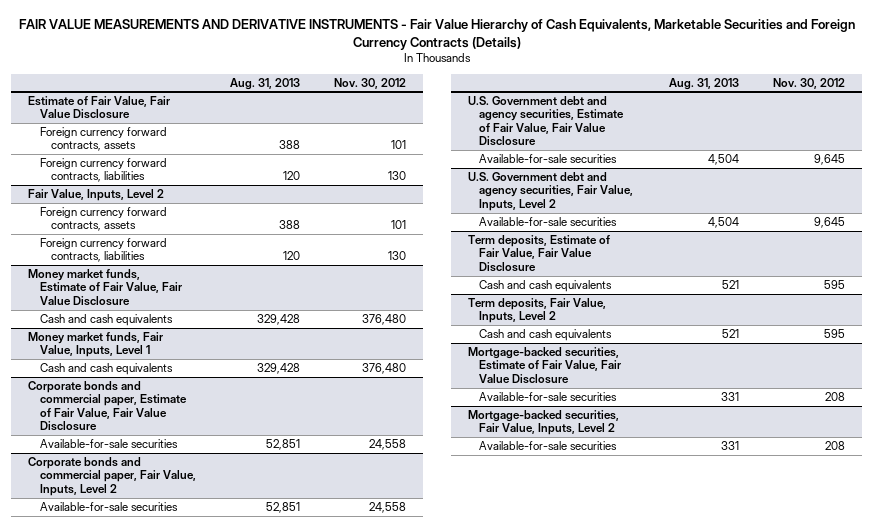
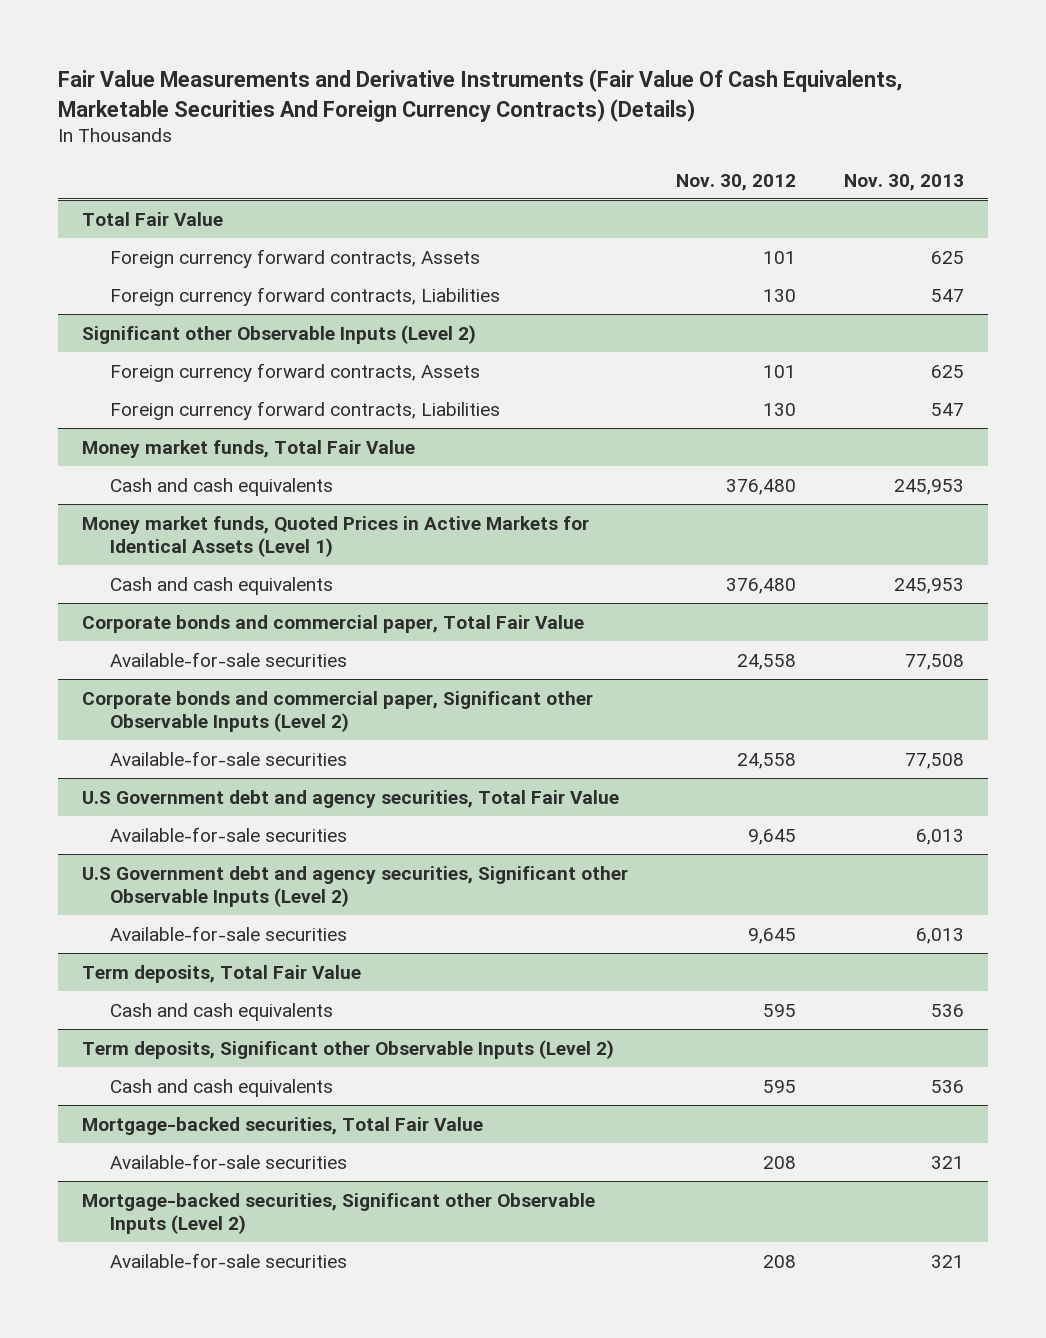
- FAIR VALUE MEASUREMENTS AND DERIVATIVE INSTRUMENTS - Fair Value Hierarchy of Cash Equivalents, Marketable Securities and Foreign Currency Contracts (Details)
+ Fair Value Measurements and Derivative Instruments (Fair Value Of Cash Equivalents, Marketable Securities And Foreign Currency Contracts) (Details)
- | Aug. 31, 2013 | Nov. 30, 2012
+ | Nov. 30, 2012 | Nov. 30, 2013
- Estimate of Fair Value, Fair Value Disclosure
- Foreign currency forward contracts, assets | 388 | 101
- Foreign currency forward contracts, liabilities | 120 | 130
- Fair Value, Inputs, Level 2
- Foreign currency forward contracts, assets | 388 | 101
- Foreign currency forward contracts, liabilities | 120 | 130
- Money market funds, Estimate of Fair Value, Fair Value Disclosure
+ Total Fair Value
+ Foreign currency forward contracts, Assets | 101 | 625
+ Foreign currency forward contracts, Liabilities | 130 | 547
+ Significant other Observable Inputs (Level 2)
+ Foreign currency forward contracts, Assets | 101 | 625
+ Foreign currency forward contracts, Liabilities | 130 | 547
+ Money market funds, Total Fair Value
- Money market funds, Fair Value, Inputs, Level 1
+ Money market funds, Quoted Prices in Active Markets for Identical Assets (Level 1)
- Corporate bonds and commercial paper, Estimate of Fair Value, Fair Value Disclosure
+ Corporate bonds and commercial paper, Total Fair Value
- Corporate bonds and commercial paper, Fair Value, Inputs, Level 2
+ Corporate bonds and commercial paper, Significant other Observable Inputs (Level 2)
- U.S. Government debt and agency securities, Estimate of Fair Value, Fair Value Disclosure
+ U.S Government debt and agency securities, Total Fair Value
- U.S. Government debt and agency securities, Fair Value, Inputs, Level 2
+ U.S Government debt and agency securities, Significant other Observable Inputs (Level 2)
- Term deposits, Estimate of Fair Value, Fair Value Disclosure
+ Term deposits, Total Fair Value
- Term deposits, Fair Value, Inputs, Level 2
+ Term deposits, Significant other Observable Inputs (Level 2)
- Mortgage-backed securities, Estimate of Fair Value, Fair Value Disclosure
+ Mortgage-backed securities, Total Fair Value
- Mortgage-backed securities, Fair Value, Inputs, Level 2
+ Mortgage-backed securities, Significant other Observable Inputs (Level 2)

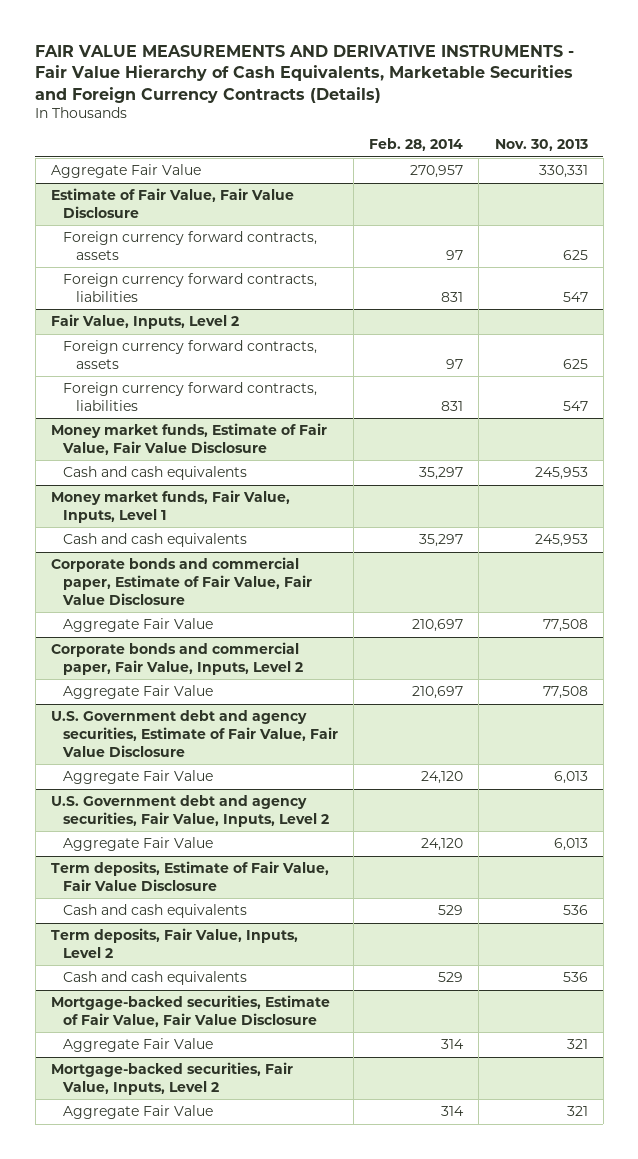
- Fair Value Measurements and Derivative Instruments (Fair Value Of Cash Equivalents, Marketable Securities And Foreign Currency Contracts) (Details)
+ FAIR VALUE MEASUREMENTS AND DERIVATIVE INSTRUMENTS - Fair Value Hierarchy of Cash Equivalents, Marketable Securities and Foreign Currency Contracts (Details)
- | Nov. 30, 2012 | Nov. 30, 2013
+ | Feb. 28, 2014 | Nov. 30, 2013
- Total Fair Value
- Foreign currency forward contracts, Assets | 101 | 625
- Foreign currency forward contracts, Liabilities | 130 | 547
- Significant other Observable Inputs (Level 2)
- Foreign currency forward contracts, Assets | 101 | 625
- Foreign currency forward contracts, Liabilities | 130 | 547
- Money market funds, Total Fair Value
+ Aggregate Fair Value | 270,957 | 330,331
+ Estimate of Fair Value, Fair Value Disclosure
+ Foreign currency forward contracts, assets | 97 | 625
+ Foreign currency forward contracts, liabilities | 831 | 547
+ Fair Value, Inputs, Level 2
+ Foreign currency forward contracts, assets | 97 | 625
+ Foreign currency forward contracts, liabilities | 831 | 547
+ Money market funds, Estimate of Fair Value, Fair Value Disclosure
- Money market funds, Quoted Prices in Active Markets for Identical Assets (Level 1)
+ Money market funds, Fair Value, Inputs, Level 1
- Corporate bonds and commercial paper, Total Fair Value
- Available-for-sale securities | 24,558 | 77,508
- Corporate bonds and commercial paper, Significant other Observable Inputs (Level 2)
- Available-for-sale securities | 24,558 | 77,508
- U.S Government debt and agency securities, Total Fair Value
- Available-for-sale securities | 9,645 | 6,013
- U.S Government debt and agency securities, Significant other Observable Inputs (Level 2)
- Available-for-sale securities | 9,645 | 6,013
- Term deposits, Total Fair Value
+ Corporate bonds and commercial paper, Estimate of Fair Value, Fair Value Disclosure
+ Aggregate Fair Value | 210,697 | 77,508
+ Corporate bonds and commercial paper, Fair Value, Inputs, Level 2
+ Aggregate Fair Value | 210,697 | 77,508
+ U.S. Government debt and agency securities, Estimate of Fair Value, Fair Value Disclosure
+ Aggregate Fair Value | 24,120 | 6,013
+ U.S. Government debt and agency securities, Fair Value, Inputs, Level 2
+ Aggregate Fair Value | 24,120 | 6,013
+ Term deposits, Estimate of Fair Value, Fair Value Disclosure
- Term deposits, Significant other Observable Inputs (Level 2)
+ Term deposits, Fair Value, Inputs, Level 2
- Mortgage-backed securities, Total Fair Value
- Available-for-sale securities | 208 | 321
- Mortgage-backed securities, Significant other Observable Inputs (Level 2)
- Available-for-sale securities | 208 | 321
+ Mortgage-backed securities, Estimate of Fair Value, Fair Value Disclosure
+ Aggregate Fair Value | 314 | 321
+ Mortgage-backed securities, Fair Value, Inputs, Level 2
+ Aggregate Fair Value | 314 | 321

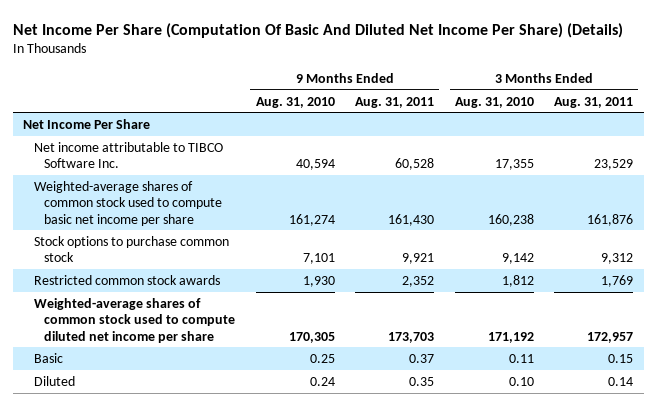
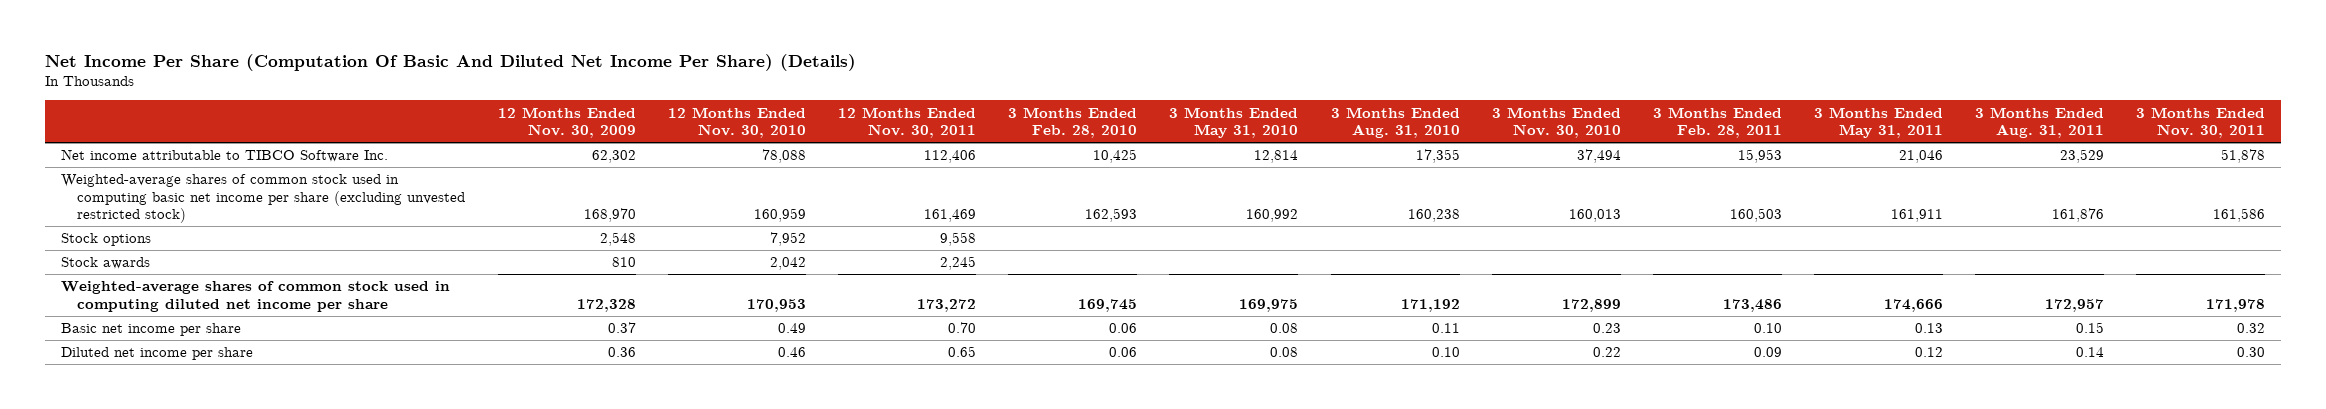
- | 9 Months Ended Aug. 31, 2010 | 9 Months Ended Aug. 31, 2011 | 3 Months Ended Aug. 31, 2010 | 3 Months Ended Aug. 31, 2011
+ | 12 Months Ended Nov. 30, 2009 | 12 Months Ended Nov. 30, 2010 | 12 Months Ended Nov. 30, 2011 | 3 Months Ended Feb. 28, 2010 | 3 Months Ended May 31, 2010 | 3 Months Ended Aug. 31, 2010 | 3 Months Ended Nov. 30, 2010 | 3 Months Ended Feb. 28, 2011 | 3 Months Ended May 31, 2011 | 3 Months Ended Aug. 31, 2011 | 3 Months Ended Nov. 30, 2011
- Net Income Per Share
- Weighted-average shares of common stock used to compute basic net income per share | 161,274 | 161,430 | 160,238 | 161,876
- Stock options to purchase common stock | 7,101 | 9,921 | 9,142 | 9,312
- Restricted common stock awards | 1,930 | 2,352 | 1,812 | 1,769
- Weighted-average shares of common stock used to compute diluted net income per share | 170,305 | 173,703 | 171,192 | 172,957
- Basic | 0.25 | 0.37 | 0.11 | 0.15
- Diluted | 0.24 | 0.35 | 0.10 | 0.14
+ Weighted-average shares of common stock used in computing basic net income per share (excluding unvested restricted stock) | 168,970 | 160,959 | 161,469 | 162,593 | 160,992 | 160,238 | 160,013 | 160,503 | 161,911 | 161,876 | 161,586
+ Stock options | 2,548 | 7,952 | 9,558 | | | | | | | |
+ Stock awards | 810 | 2,042 | 2,245 | | | | | | | |
+ Weighted-average shares of common stock used in computing diluted net income per share | 172,328 | 170,953 | 173,272 | 169,745 | 169,975 | 171,192 | 172,899 | 173,486 | 174,666 | 172,957 | 171,978
+ Basic net income per share | 0.37 | 0.49 | 0.70 | 0.06 | 0.08 | 0.11 | 0.23 | 0.10 | 0.13 | 0.15 | 0.32
+ Diluted net income per share | 0.36 | 0.46 | 0.65 | 0.06 | 0.08 | 0.10 | 0.22 | 0.09 | 0.12 | 0.14 | 0.30

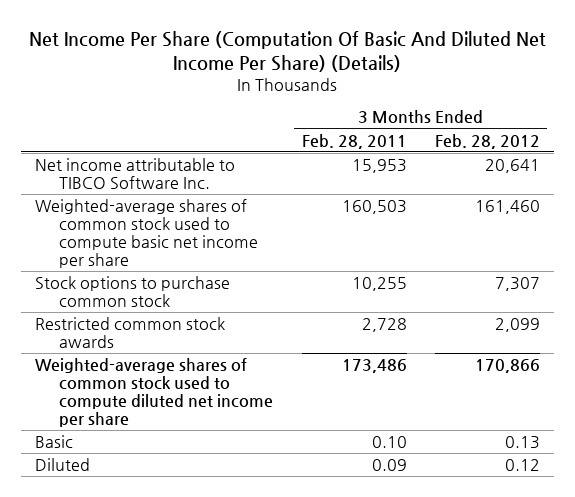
- | 12 Months Ended Nov. 30, 2009 | 12 Months Ended Nov. 30, 2010 | 12 Months Ended Nov. 30, 2011 | 3 Months Ended Feb. 28, 2010 | 3 Months Ended May 31, 2010 | 3 Months Ended Aug. 31, 2010 | 3 Months Ended Nov. 30, 2010 | 3 Months Ended Feb. 28, 2011 | 3 Months Ended May 31, 2011 | 3 Months Ended Aug. 31, 2011 | 3 Months Ended Nov. 30, 2011
+ | 3 Months Ended Feb. 28, 2011 | 3 Months Ended Feb. 28, 2012
- Weighted-average shares of common stock used in computing basic net income per share (excluding unvested restricted stock) | 168,970 | 160,959 | 161,469 | 162,593 | 160,992 | 160,238 | 160,013 | 160,503 | 161,911 | 161,876 | 161,586
- Stock options | 2,548 | 7,952 | 9,558 | | | | | | | |
- Stock awards | 810 | 2,042 | 2,245 | | | | | | | |
- Weighted-average shares of common stock used in computing diluted net income per share | 172,328 | 170,953 | 173,272 | 169,745 | 169,975 | 171,192 | 172,899 | 173,486 | 174,666 | 172,957 | 171,978
- Basic net income per share | 0.37 | 0.49 | 0.70 | 0.06 | 0.08 | 0.11 | 0.23 | 0.10 | 0.13 | 0.15 | 0.32
- Diluted net income per share | 0.36 | 0.46 | 0.65 | 0.06 | 0.08 | 0.10 | 0.22 | 0.09 | 0.12 | 0.14 | 0.30
+ Weighted-average shares of common stock used to compute basic net income per share | 160,503 | 161,460
+ Stock options to purchase common stock | 10,255 | 7,307
+ Restricted common stock awards | 2,728 | 2,099
+ Weighted-average shares of common stock used to compute diluted net income per share | 173,486 | 170,866
+ Basic | 0.10 | 0.13
+ Diluted | 0.09 | 0.12

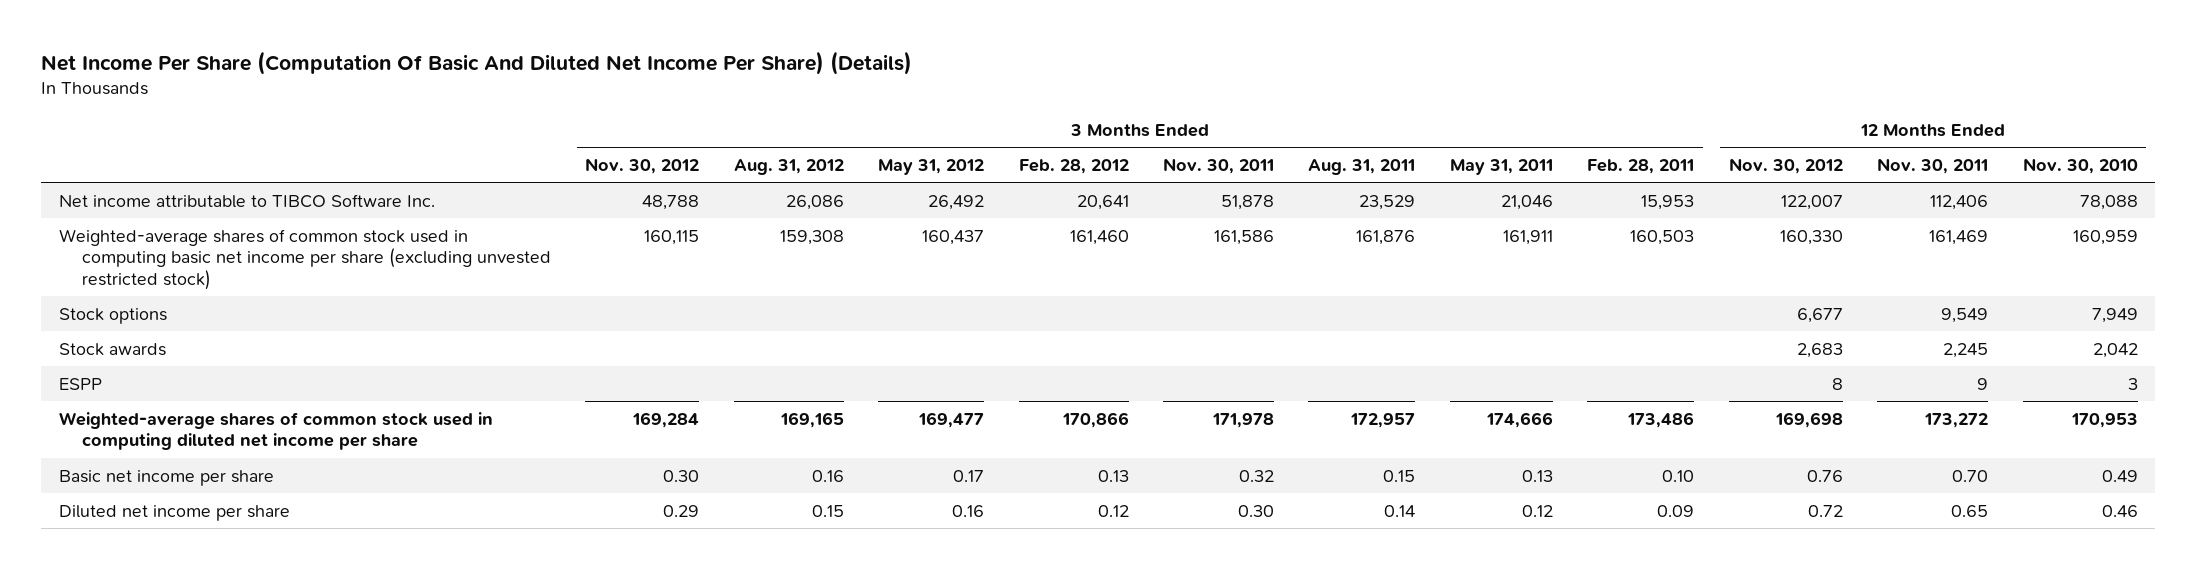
- | 3 Months Ended Feb. 28, 2011 | 3 Months Ended Feb. 28, 2012
+ | 3 Months Ended Nov. 30, 2012 | 3 Months Ended Aug. 31, 2012 | 3 Months Ended May 31, 2012 | 3 Months Ended Feb. 28, 2012 | 3 Months Ended Nov. 30, 2011 | 3 Months Ended Aug. 31, 2011 | 3 Months Ended May 31, 2011 | 3 Months Ended Feb. 28, 2011 | 12 Months Ended Nov. 30, 2012 | 12 Months Ended Nov. 30, 2011 | 12 Months Ended Nov. 30, 2010
- Weighted-average shares of common stock used to compute basic net income per share | 160,503 | 161,460
- Stock options to purchase common stock | 10,255 | 7,307
- Restricted common stock awards | 2,728 | 2,099
- Weighted-average shares of common stock used to compute diluted net income per share | 173,486 | 170,866
- Basic | 0.10 | 0.13
- Diluted | 0.09 | 0.12
+ Weighted-average shares of common stock used in computing basic net income per share (excluding unvested restricted stock) | 160,115 | 159,308 | 160,437 | 161,460 | 161,586 | 161,876 | 161,911 | 160,503 | 160,330 | 161,469 | 160,959
+ Stock options | | | | | | | | | 6,677 | 9,549 | 7,949
+ Stock awards | | | | | | | | | 2,683 | 2,245 | 2,042
+ ESPP | | | | | | | | | 8 | 9 | 3
+ Weighted-average shares of common stock used in computing diluted net income per share | 169,284 | 169,165 | 169,477 | 170,866 | 171,978 | 172,957 | 174,666 | 173,486 | 169,698 | 173,272 | 170,953
+ Basic net income per share | 0.30 | 0.16 | 0.17 | 0.13 | 0.32 | 0.15 | 0.13 | 0.10 | 0.76 | 0.70 | 0.49
+ Diluted net income per share | 0.29 | 0.15 | 0.16 | 0.12 | 0.30 | 0.14 | 0.12 | 0.09 | 0.72 | 0.65 | 0.46

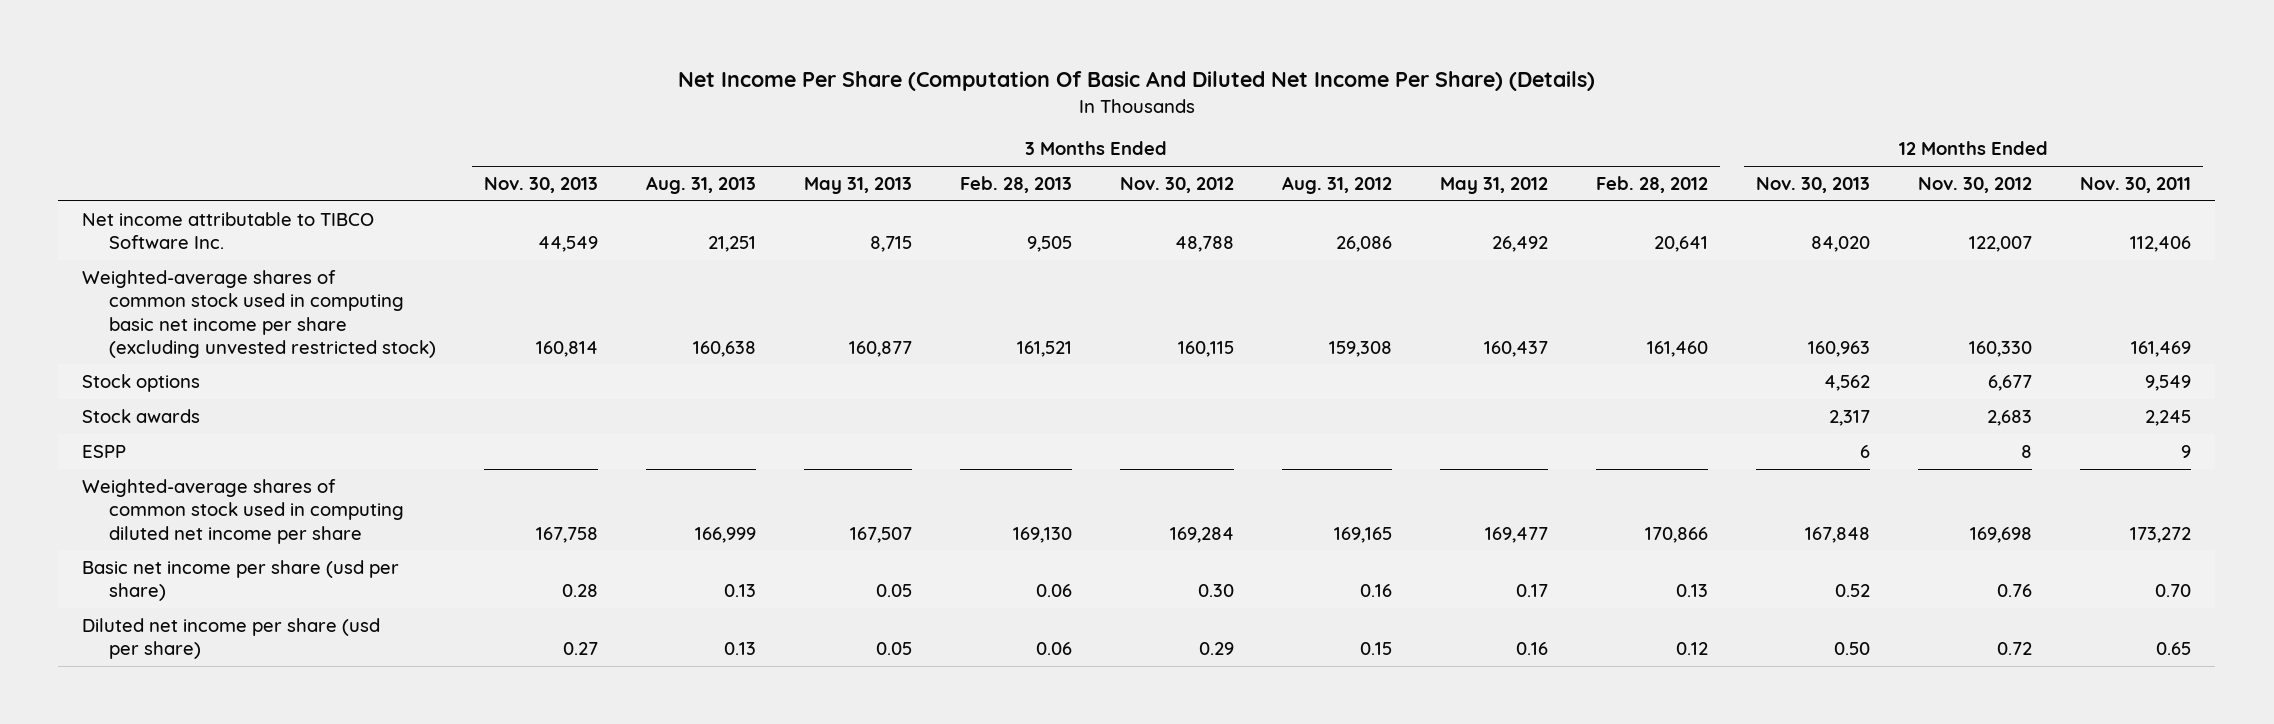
- | 3 Months Ended Nov. 30, 2012 | 3 Months Ended Aug. 31, 2012 | 3 Months Ended May 31, 2012 | 3 Months Ended Feb. 28, 2012 | 3 Months Ended Nov. 30, 2011 | 3 Months Ended Aug. 31, 2011 | 3 Months Ended May 31, 2011 | 3 Months Ended Feb. 28, 2011 | 12 Months Ended Nov. 30, 2012 | 12 Months Ended Nov. 30, 2011 | 12 Months Ended Nov. 30, 2010
+ | 3 Months Ended Nov. 30, 2013 | 3 Months Ended Aug. 31, 2013 | 3 Months Ended May 31, 2013 | 3 Months Ended Feb. 28, 2013 | 3 Months Ended Nov. 30, 2012 | 3 Months Ended Aug. 31, 2012 | 3 Months Ended May 31, 2012 | 3 Months Ended Feb. 28, 2012 | 12 Months Ended Nov. 30, 2013 | 12 Months Ended Nov. 30, 2012 | 12 Months Ended Nov. 30, 2011
- Basic net income per share | 0.30 | 0.16 | 0.17 | 0.13 | 0.32 | 0.15 | 0.13 | 0.10 | 0.76 | 0.70 | 0.49
- Diluted net income per share | 0.29 | 0.15 | 0.16 | 0.12 | 0.30 | 0.14 | 0.12 | 0.09 | 0.72 | 0.65 | 0.46
+ Basic net income per share (usd per share) | 0.28 | 0.13 | 0.05 | 0.06 | 0.30 | 0.16 | 0.17 | 0.13 | 0.52 | 0.76 | 0.70
+ Diluted net income per share (usd per share) | 0.27 | 0.13 | 0.05 | 0.06 | 0.29 | 0.15 | 0.16 | 0.12 | 0.50 | 0.72 | 0.65

